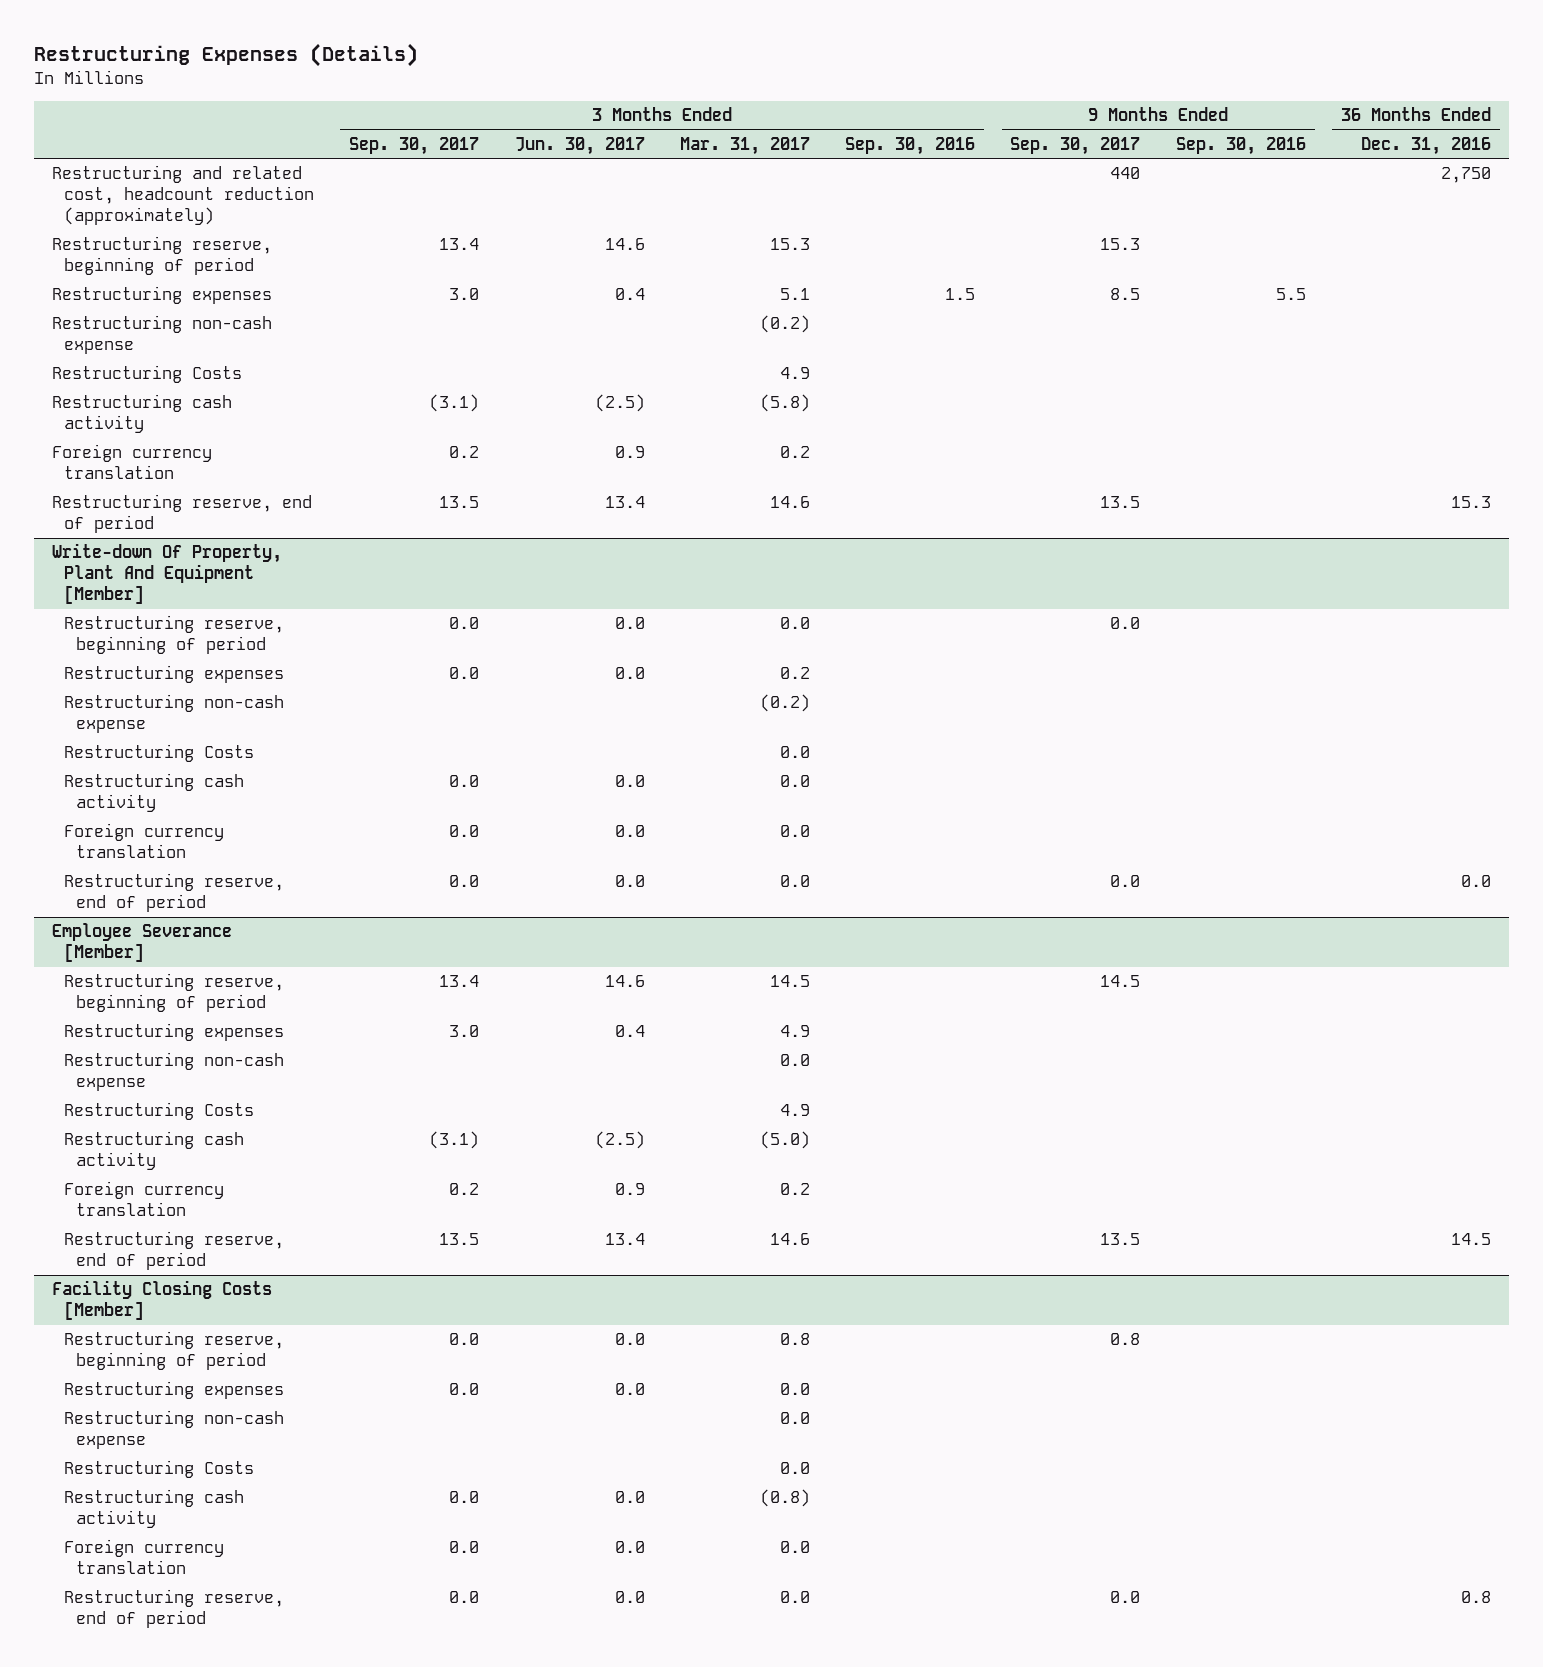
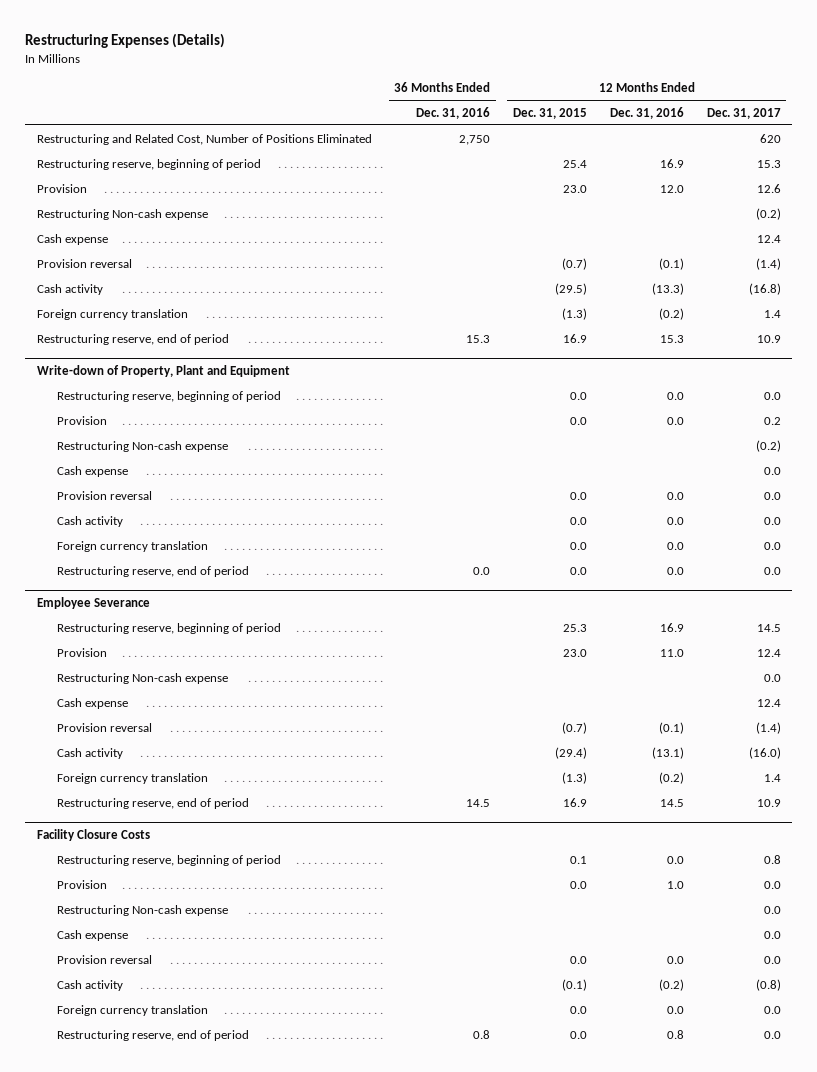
- | 3 Months Ended Sep. 30, 2017 | 3 Months Ended Jun. 30, 2017 | 3 Months Ended Mar. 31, 2017 | 3 Months Ended Sep. 30, 2016 | 9 Months Ended Sep. 30, 2017 | 9 Months Ended Sep. 30, 2016 | 36 Months Ended Dec. 31, 2016
+ | 36 Months Ended Dec. 31, 2016 | 12 Months Ended Dec. 31, 2015 | 12 Months Ended Dec. 31, 2016 | 12 Months Ended Dec. 31, 2017
- Restructuring and related cost, headcount reduction (approximately) | | | | | 440 | | 2,750
+ Restructuring and Related Cost, Number of Positions Eliminated | 2,750 | | | 620
- Restructuring expenses | 3.0 | 0.4 | 5.1 | 1.5 | 8.5 | 5.5 |
- Restructuring non-cash expense | | | (0.2) | | | |
- Restructuring Costs | | | 4.9 | | | |
- Restructuring cash activity | (3.1) | (2.5) | (5.8) | | | |
+ Provision | | 23.0 | 12.0 | 12.6
+ Restructuring Non-cash expense | | | | (0.2)
+ Cash expense | | | | 12.4
+ Provision reversal | | (0.7) | (0.1) | (1.4)
+ Cash activity | | (29.5) | (13.3) | (16.8)
- Write-down Of Property, Plant And Equipment [Member]
+ Write-down of Property, Plant and Equipment
- Restructuring expenses | 0.0 | 0.0 | 0.2 | | | |
- Restructuring non-cash expense | | | (0.2) | | | |
- Restructuring Costs | | | 0.0 | | | |
- Restructuring cash activity | 0.0 | 0.0 | 0.0 | | | |
+ Provision | | 0.0 | 0.0 | 0.2
+ Restructuring Non-cash expense | | | | (0.2)
+ Cash expense | | | | 0.0
+ Provision reversal | | 0.0 | 0.0 | 0.0
+ Cash activity | | 0.0 | 0.0 | 0.0
- Employee Severance [Member]
+ Employee Severance
- Restructuring expenses | 3.0 | 0.4 | 4.9 | | | |
- Restructuring non-cash expense | | | 0.0 | | | |
- Restructuring Costs | | | 4.9 | | | |
- Restructuring cash activity | (3.1) | (2.5) | (5.0) | | | |
+ Provision | | 23.0 | 11.0 | 12.4
+ Restructuring Non-cash expense | | | | 0.0
+ Cash expense | | | | 12.4
+ Provision reversal | | (0.7) | (0.1) | (1.4)
+ Cash activity | | (29.4) | (13.1) | (16.0)
- Facility Closing Costs [Member]
+ Facility Closure Costs
- Restructuring expenses | 0.0 | 0.0 | 0.0 | | | |
- Restructuring non-cash expense | | | 0.0 | | | |
- Restructuring Costs | | | 0.0 | | | |
- Restructuring cash activity | 0.0 | 0.0 | (0.8) | | | |
+ Provision | | 0.0 | 1.0 | 0.0
+ Restructuring Non-cash expense | | | | 0.0
+ Cash expense | | | | 0.0
+ Provision reversal | | 0.0 | 0.0 | 0.0
+ Cash activity | | (0.1) | (0.2) | (0.8)

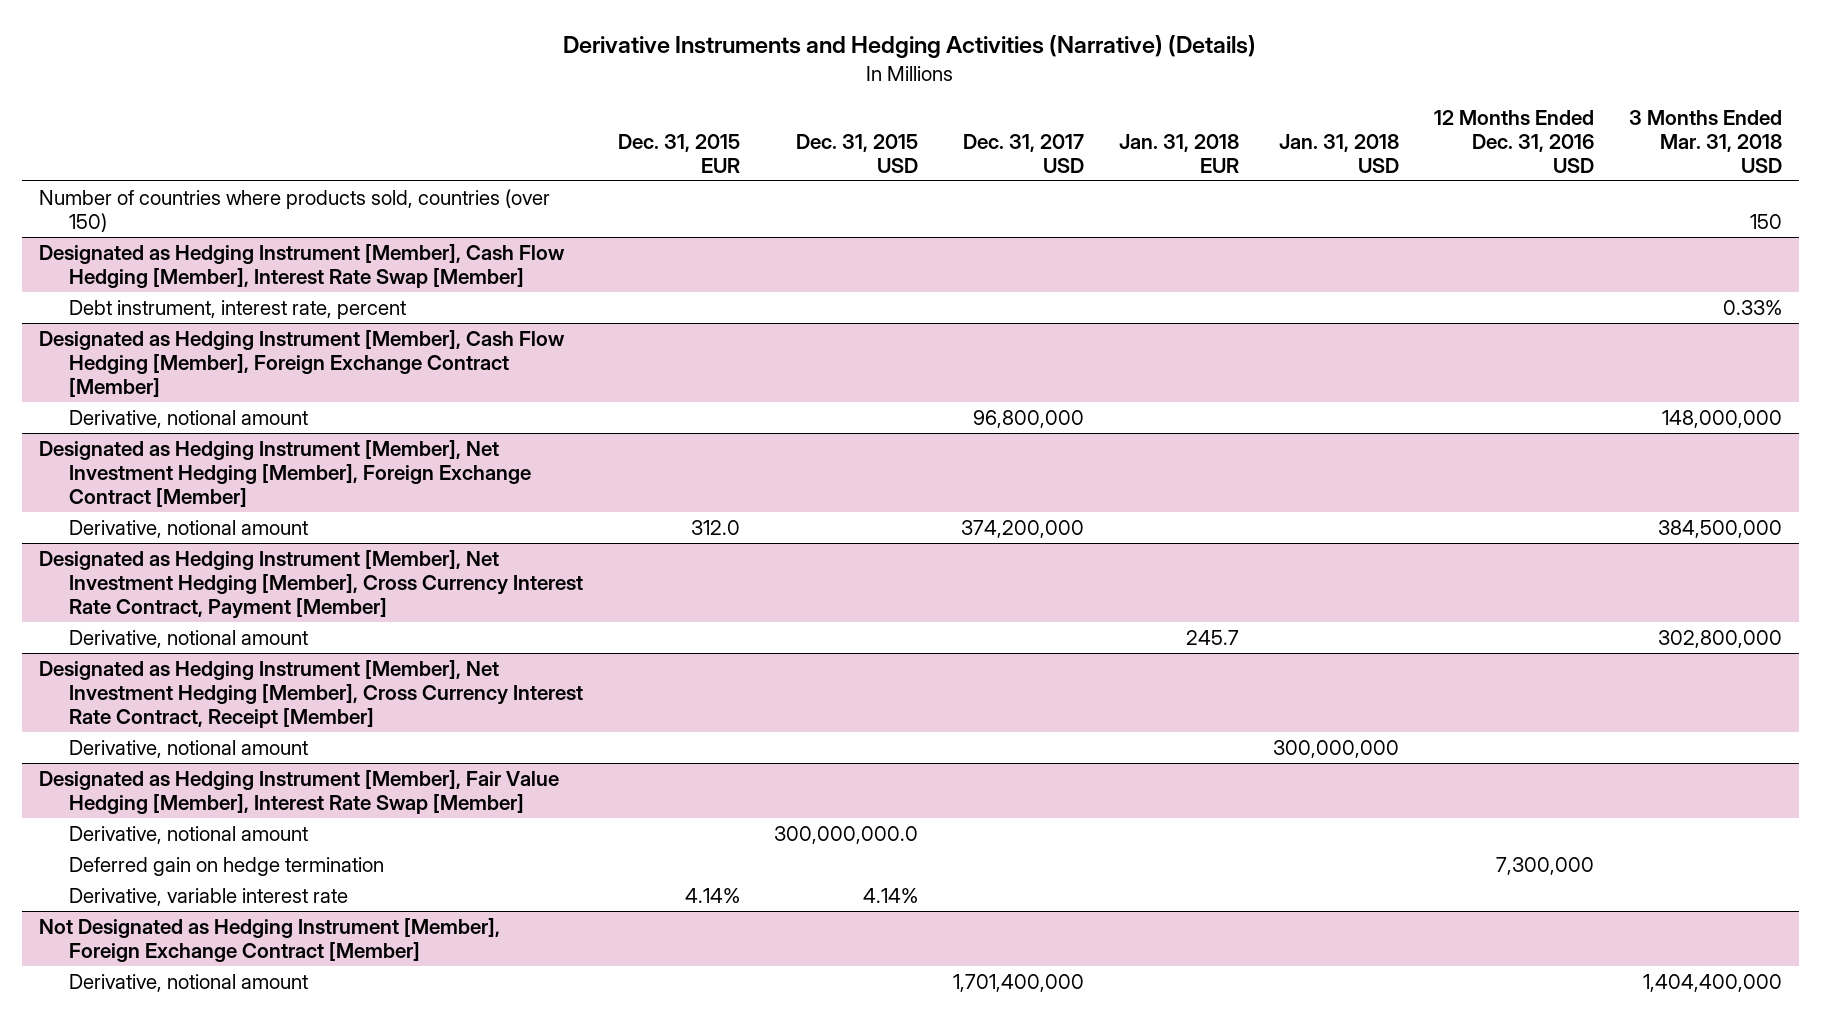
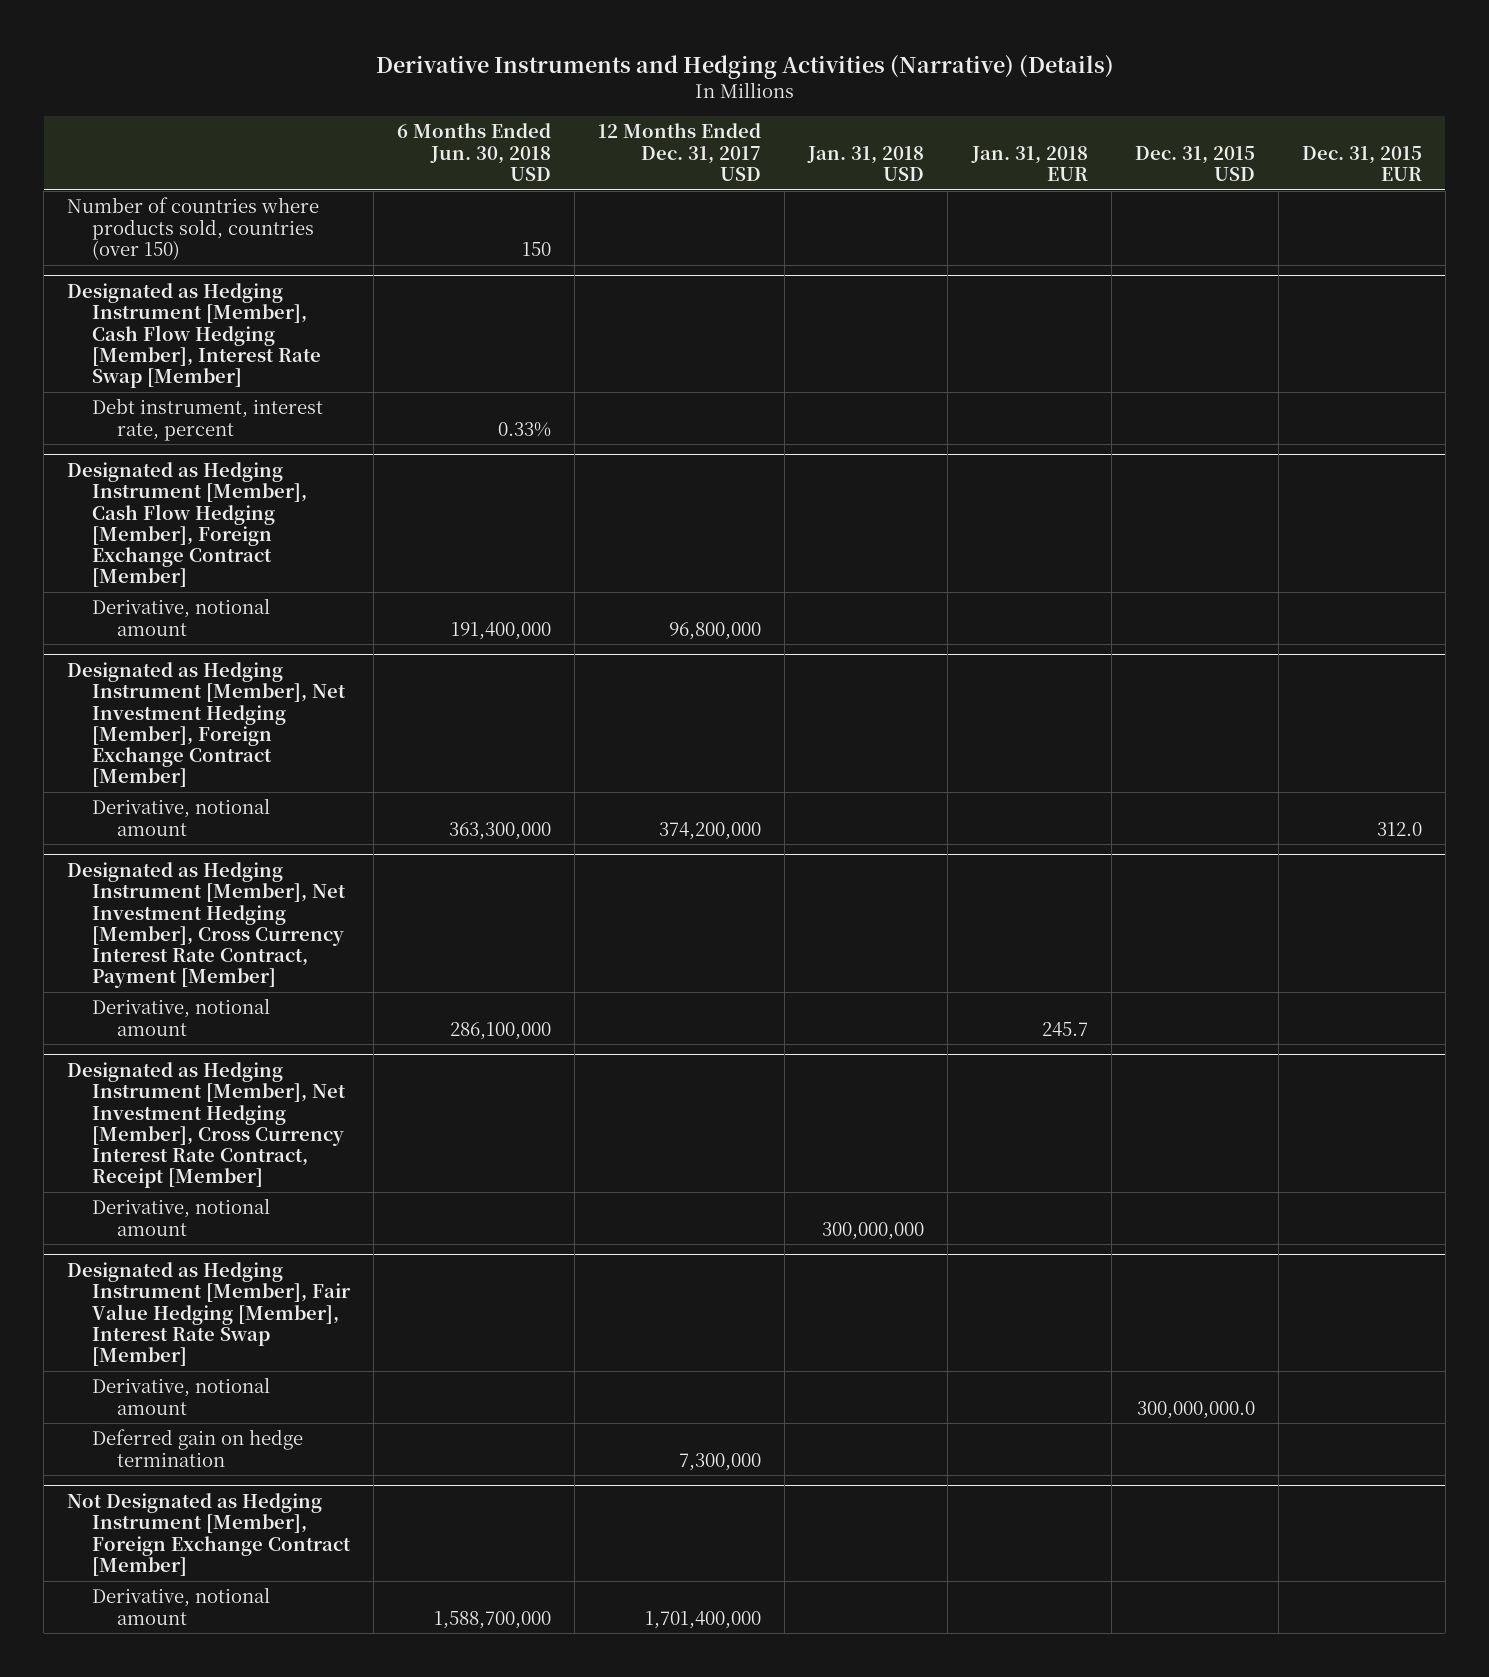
- | Dec. 31, 2015 EUR | Dec. 31, 2015 USD | Dec. 31, 2017 USD | Jan. 31, 2018 EUR | Jan. 31, 2018 USD | 12 Months Ended Dec. 31, 2016 USD | 3 Months Ended Mar. 31, 2018 USD
+ | 6 Months Ended Jun. 30, 2018 USD | 12 Months Ended Dec. 31, 2017 USD | Jan. 31, 2018 USD | Jan. 31, 2018 EUR | Dec. 31, 2015 USD | Dec. 31, 2015 EUR
@ Designated as Hedging Instrument [Member], Fair Value Hedging [Member], Interest Rate Swap [Member]
- Derivative, variable interest rate | 4.14% | 4.14% | | | | |

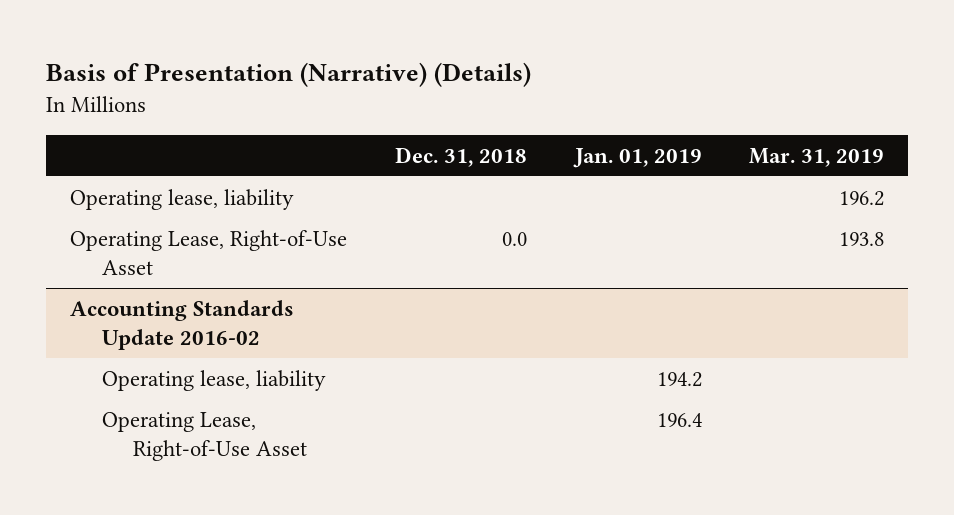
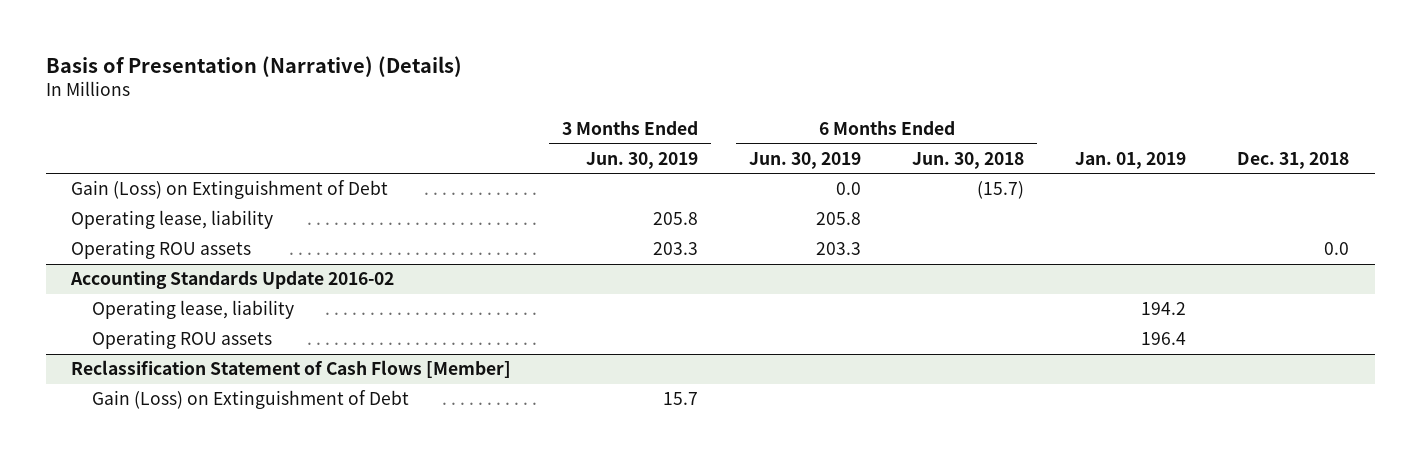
- | Dec. 31, 2018 | Jan. 01, 2019 | Mar. 31, 2019
+ | 3 Months Ended Jun. 30, 2019 | 6 Months Ended Jun. 30, 2019 | 6 Months Ended Jun. 30, 2018 | Jan. 01, 2019 | Dec. 31, 2018
+ Gain (Loss) on Extinguishment of Debt | | 0.0 | (15.7) | |
- Operating Lease, Right-of-Use Asset | 0.0 | | 193.8
+ Operating ROU assets | 203.3 | 203.3 | | | 0.0
@ Accounting Standards Update 2016-02
- Operating Lease, Right-of-Use Asset | | 196.4 |
+ Operating ROU assets | | | | 196.4 |
+ Reclassification Statement of Cash Flows [Member]
+ Gain (Loss) on Extinguishment of Debt | 15.7 | | | |

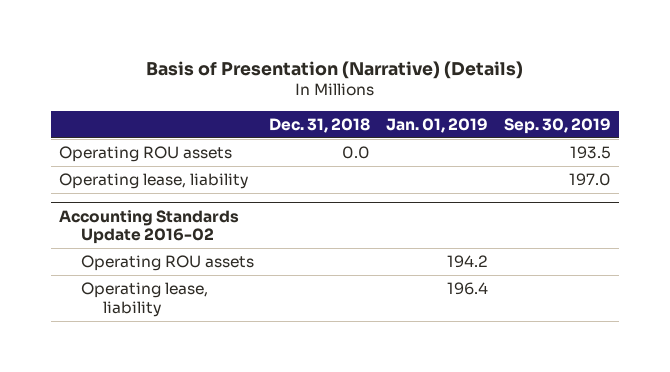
- | 3 Months Ended Jun. 30, 2019 | 6 Months Ended Jun. 30, 2019 | 6 Months Ended Jun. 30, 2018 | Jan. 01, 2019 | Dec. 31, 2018
+ | Dec. 31, 2018 | Jan. 01, 2019 | Sep. 30, 2019
- Gain (Loss) on Extinguishment of Debt | | 0.0 | (15.7) | |
moved down: Operating lease, liability | | | 197.0
@ Accounting Standards Update 2016-02
- Operating lease, liability | | | | 194.2 |
- Operating ROU assets | | | | 196.4 |
- Reclassification Statement of Cash Flows [Member]
- Gain (Loss) on Extinguishment of Debt | 15.7 | | | |
@ Accounting Standards Update 2016-02
+ Operating ROU assets | | 194.2 |
+ Operating lease, liability | | 196.4 |

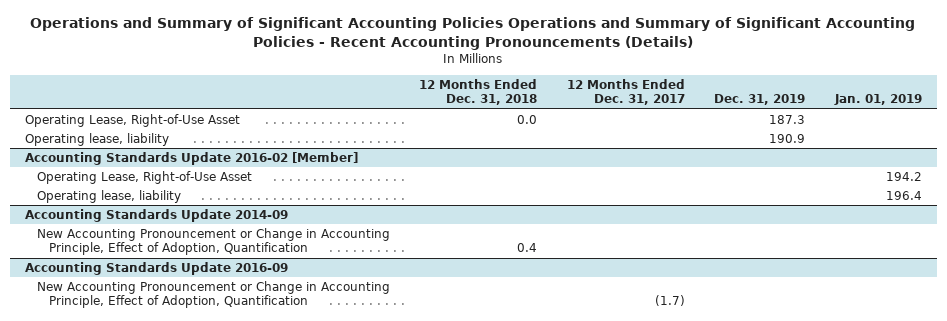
- Basis of Presentation (Narrative) (Details)
+ Operations and Summary of Significant Accounting Policies Operations and Summary of Significant Accounting Policies - Recent Accounting Pronouncements (Details)
- | Dec. 31, 2018 | Jan. 01, 2019 | Sep. 30, 2019
+ | 12 Months Ended Dec. 31, 2018 | 12 Months Ended Dec. 31, 2017 | Dec. 31, 2019 | Jan. 01, 2019
- Operating ROU assets | 0.0 | | 193.5
+ Operating Lease, Right-of-Use Asset | 0.0 | | 187.3 |
- Accounting Standards Update 2016-02
- Operating ROU assets | | 194.2 |
+ Accounting Standards Update 2016-02 [Member]
+ Operating Lease, Right-of-Use Asset | | | | 194.2
+ Accounting Standards Update 2014-09
+ New Accounting Pronouncement or Change in Accounting Principle, Effect of Adoption, Quantification | 0.4 | | |
+ Accounting Standards Update 2016-09
+ New Accounting Pronouncement or Change in Accounting Principle, Effect of Adoption, Quantification | | (1.7) | |

